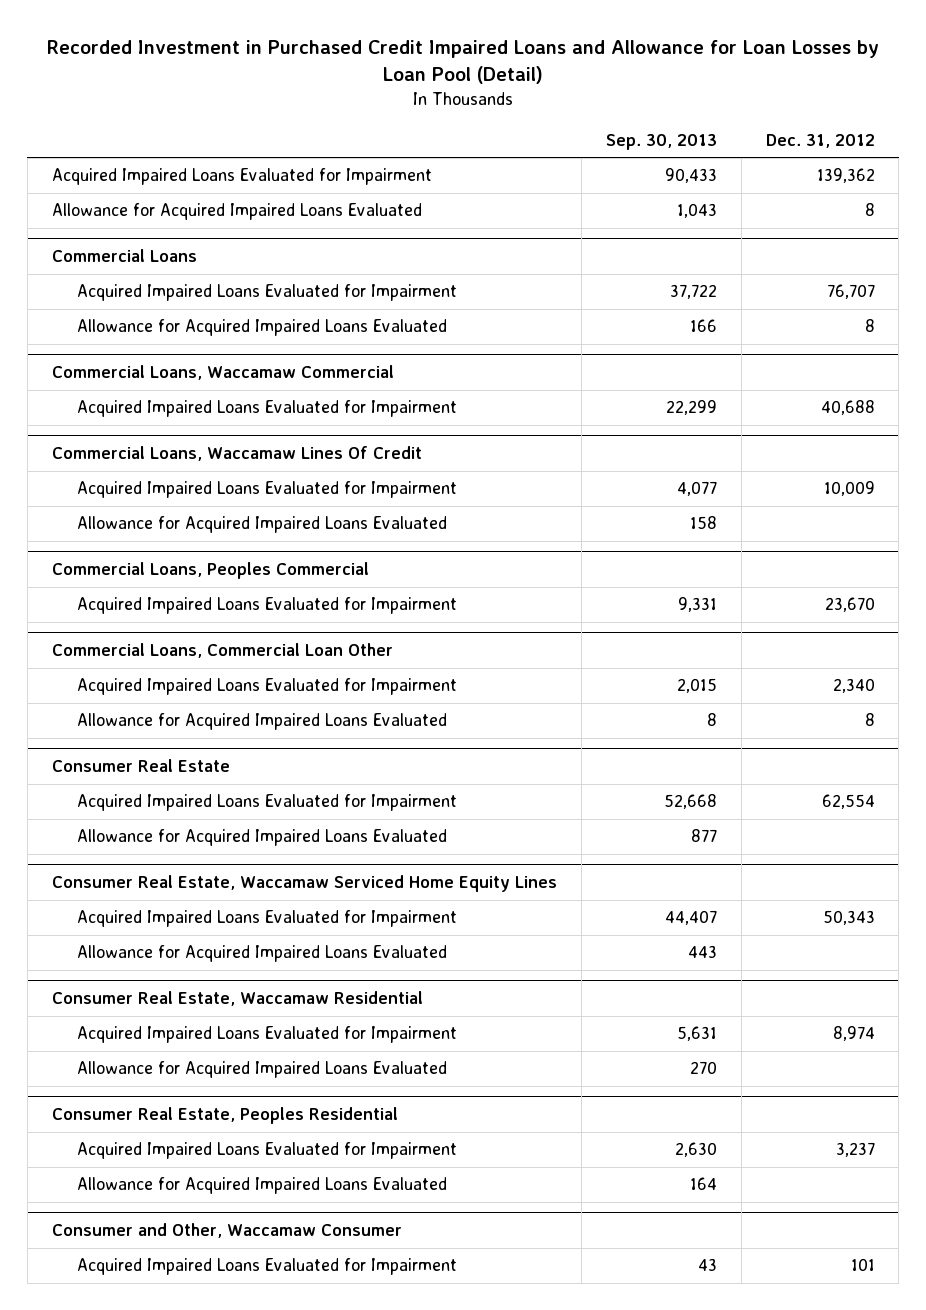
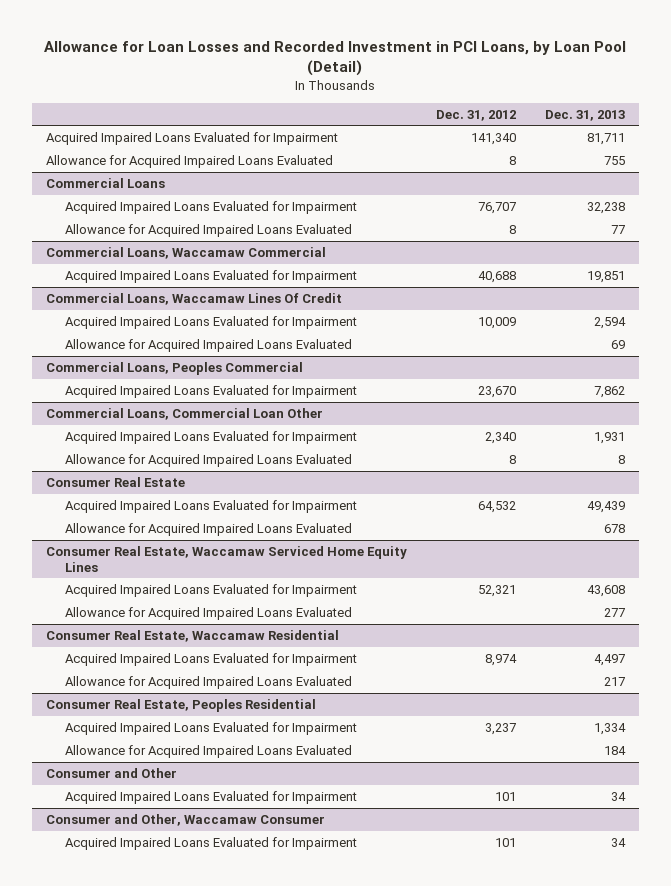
- Recorded Investment in Purchased Credit Impaired Loans and Allowance for Loan Losses by Loan Pool (Detail)
+ Allowance for Loan Losses and Recorded Investment in PCI Loans, by Loan Pool (Detail)
- | Sep. 30, 2013 | Dec. 31, 2012
+ | Dec. 31, 2012 | Dec. 31, 2013
- Acquired Impaired Loans Evaluated for Impairment | 90,433 | 139,362
+ Acquired Impaired Loans Evaluated for Impairment | 141,340 | 81,711
@ Consumer Real Estate
- Acquired Impaired Loans Evaluated for Impairment | 52,668 | 62,554
+ Acquired Impaired Loans Evaluated for Impairment | 64,532 | 49,439
@ Consumer Real Estate, Waccamaw Serviced Home Equity Lines
- Acquired Impaired Loans Evaluated for Impairment | 44,407 | 50,343
+ Acquired Impaired Loans Evaluated for Impairment | 52,321 | 43,608
+ Consumer and Other
+ Acquired Impaired Loans Evaluated for Impairment | 101 | 34

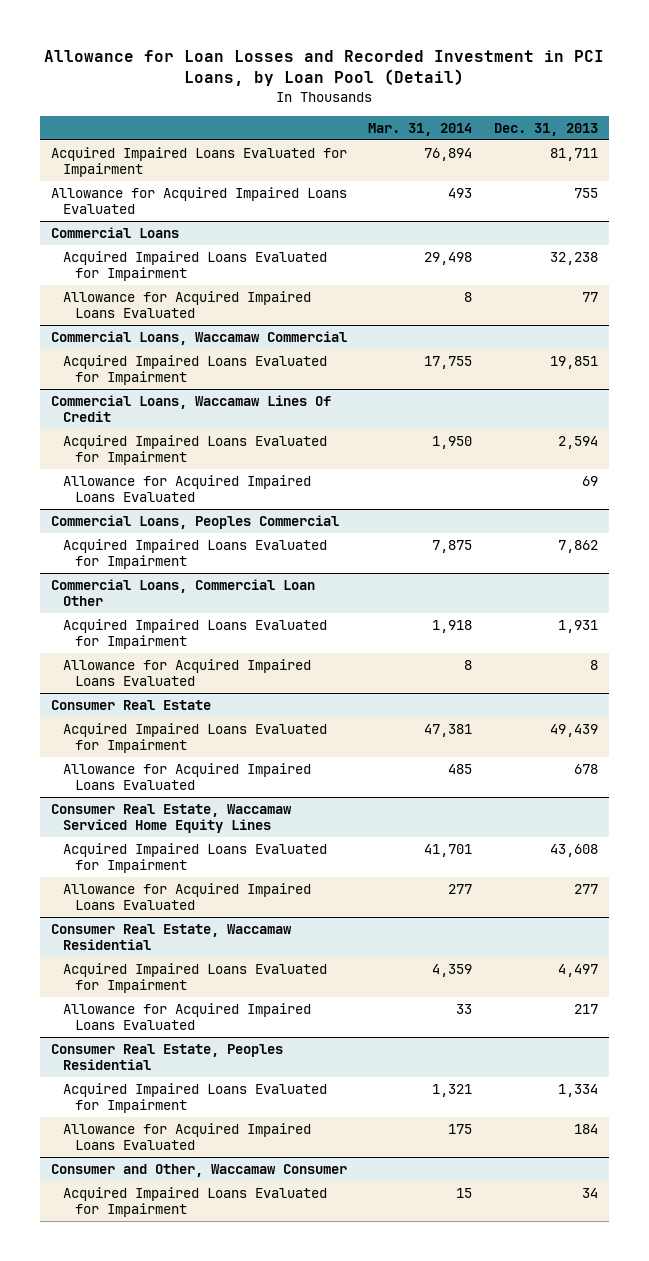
- | Dec. 31, 2012 | Dec. 31, 2013
+ | Mar. 31, 2014 | Dec. 31, 2013
- Consumer and Other
- Acquired Impaired Loans Evaluated for Impairment | 101 | 34

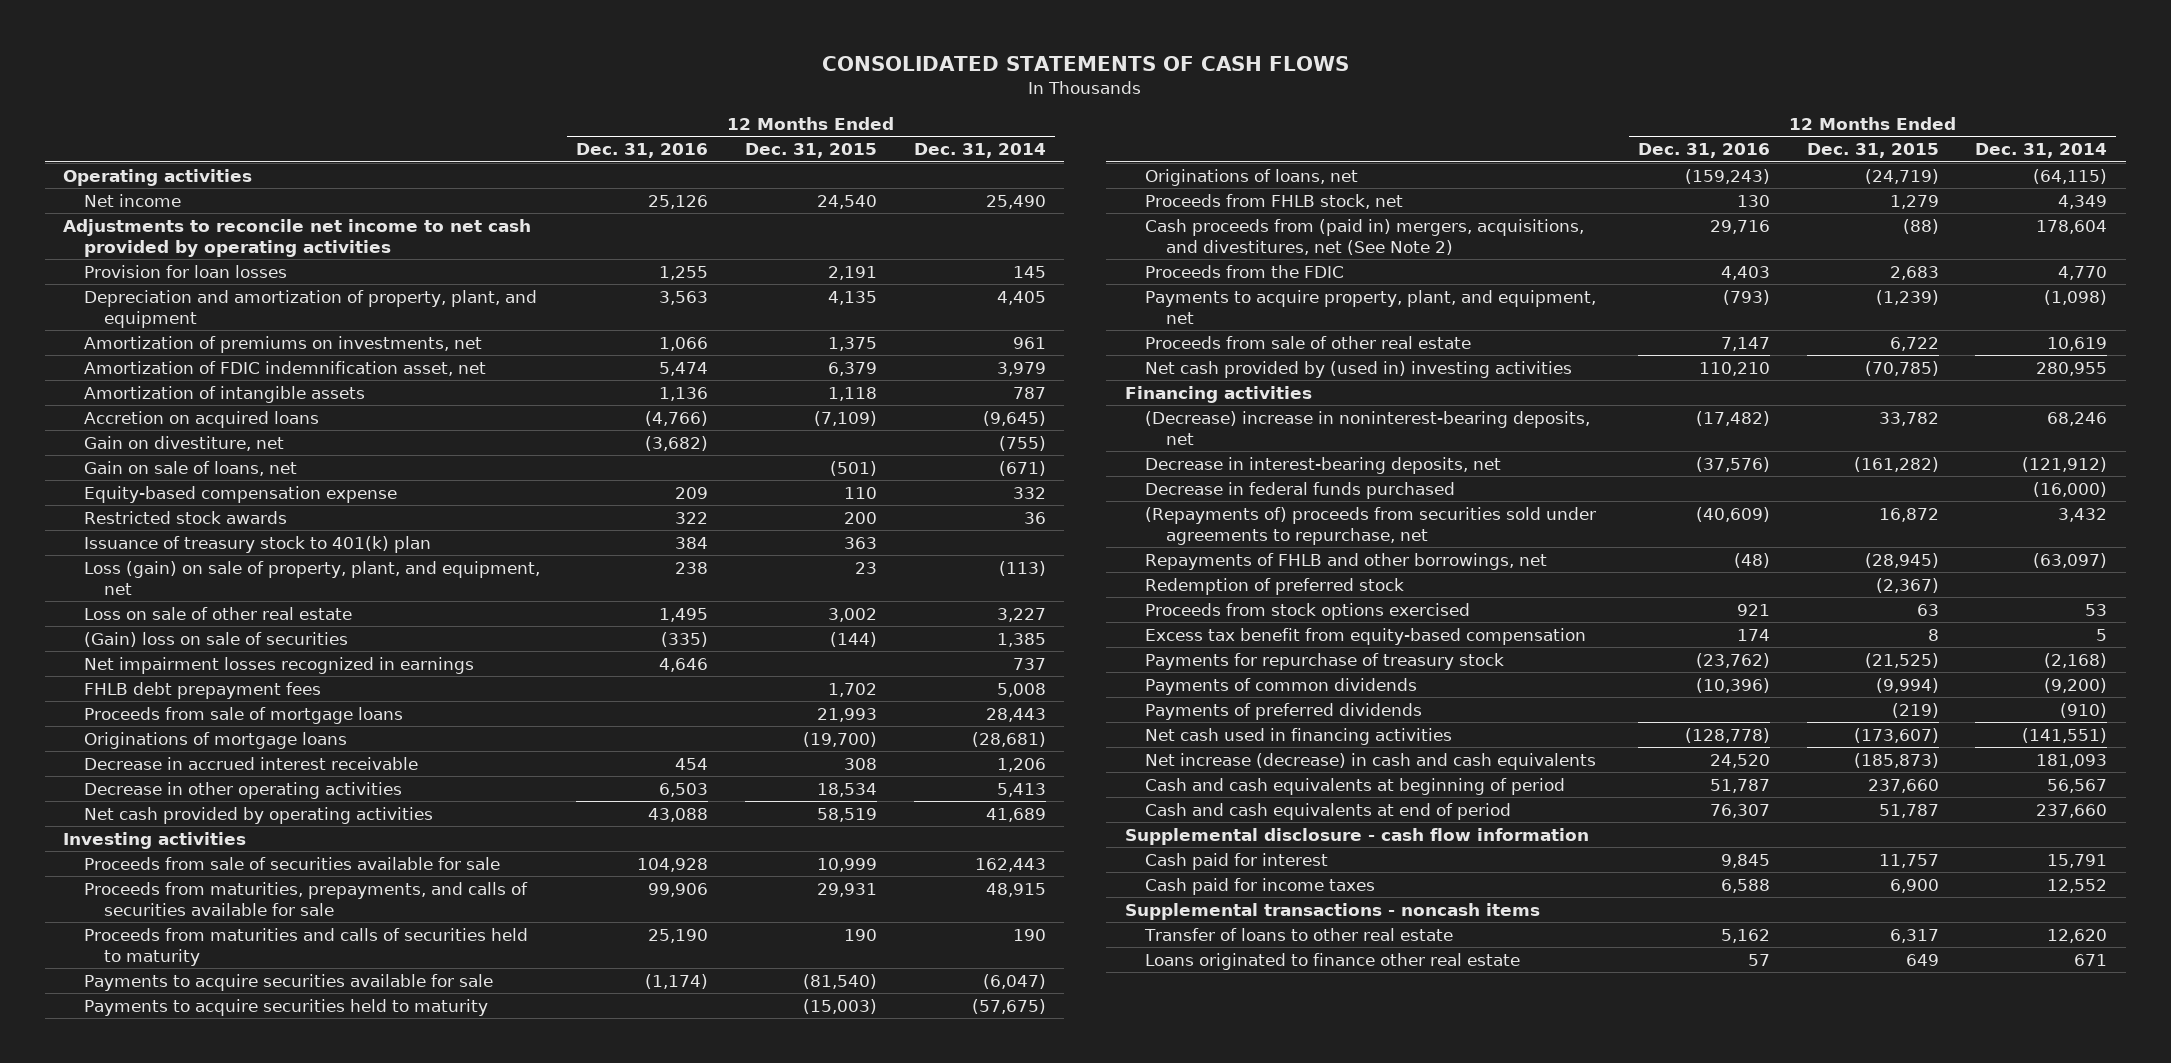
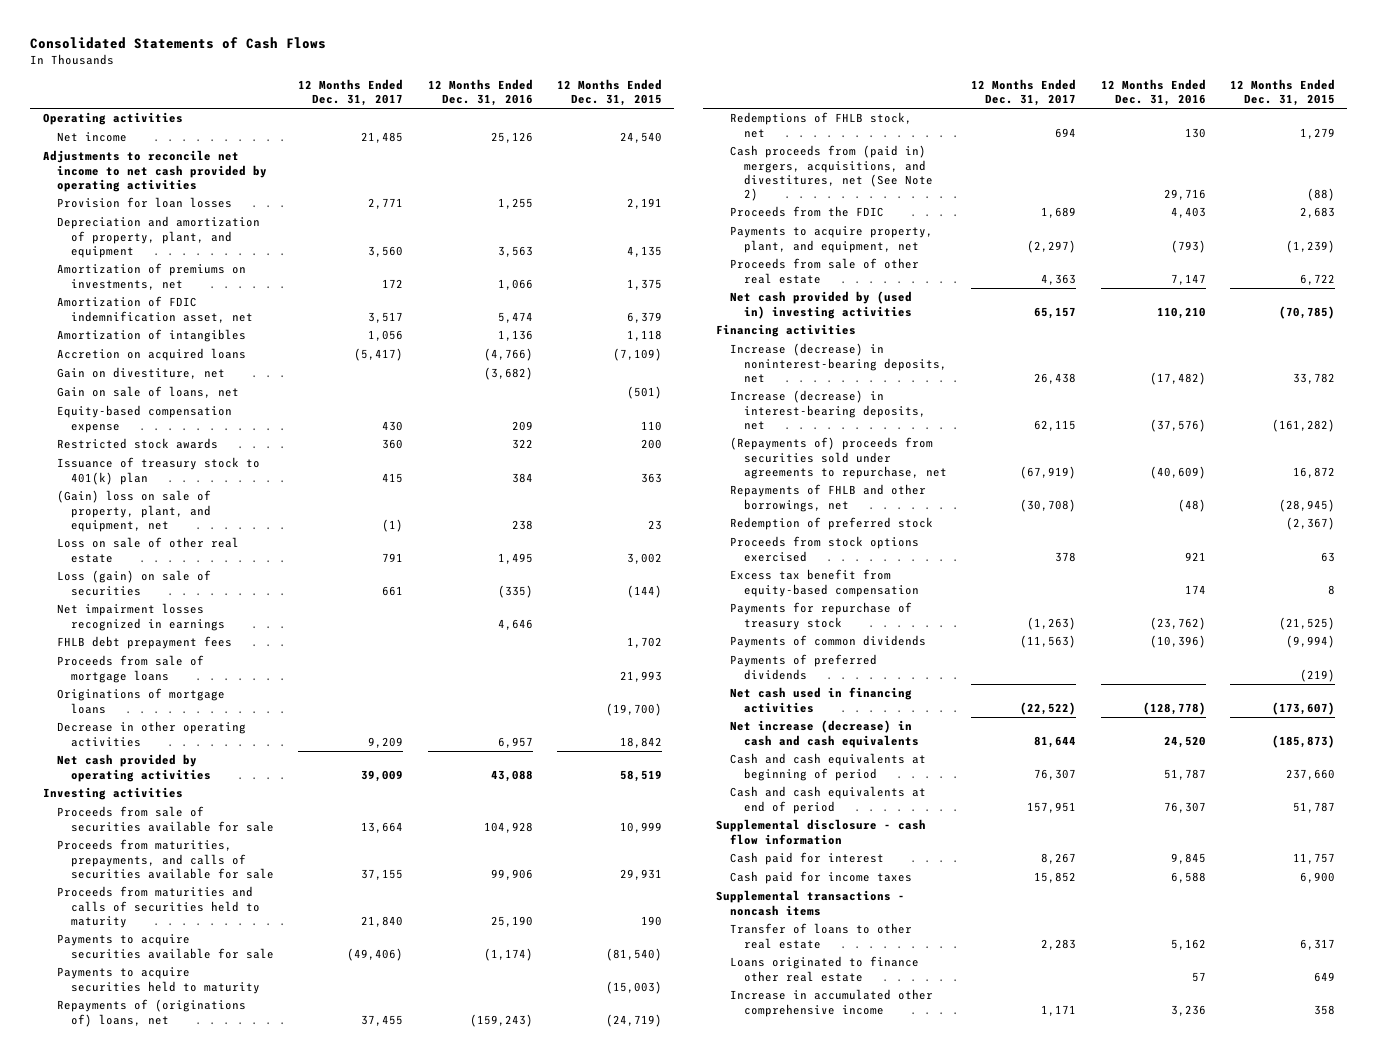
- CONSOLIDATED STATEMENTS OF CASH FLOWS
+ Consolidated Statements of Cash Flows
- | 12 Months Ended Dec. 31, 2016 | 12 Months Ended Dec. 31, 2015 | 12 Months Ended Dec. 31, 2014
+ | 12 Months Ended Dec. 31, 2017 | 12 Months Ended Dec. 31, 2016 | 12 Months Ended Dec. 31, 2015
- Amortization of intangible assets | 1,136 | 1,118 | 787
+ Amortization of intangibles | 1,056 | 1,136 | 1,118
- Loss (gain) on sale of property, plant, and equipment, net | 238 | 23 | (113)
+ (Gain) loss on sale of property, plant, and equipment, net | (1) | 238 | 23
- (Gain) loss on sale of securities | (335) | (144) | 1,385
+ Loss (gain) on sale of securities | 661 | (335) | (144)
- Decrease in accrued interest receivable | 454 | 308 | 1,206
- Decrease in other operating activities | 6,503 | 18,534 | 5,413
+ Decrease in other operating activities | 9,209 | 6,957 | 18,842
- Originations of loans, net | (159,243) | (24,719) | (64,115)
- Proceeds from FHLB stock, net | 130 | 1,279 | 4,349
+ Repayments of (originations of) loans, net | 37,455 | (159,243) | (24,719)
+ Redemptions of FHLB stock, net | 694 | 130 | 1,279
- (Decrease) increase in noninterest-bearing deposits, net | (17,482) | 33,782 | 68,246
- Decrease in interest-bearing deposits, net | (37,576) | (161,282) | (121,912)
- Decrease in federal funds purchased | | | (16,000)
+ Increase (decrease) in noninterest-bearing deposits, net | 26,438 | (17,482) | 33,782
+ Increase (decrease) in interest-bearing deposits, net | 62,115 | (37,576) | (161,282)
+ Increase in accumulated other comprehensive income | 1,171 | 3,236 | 358

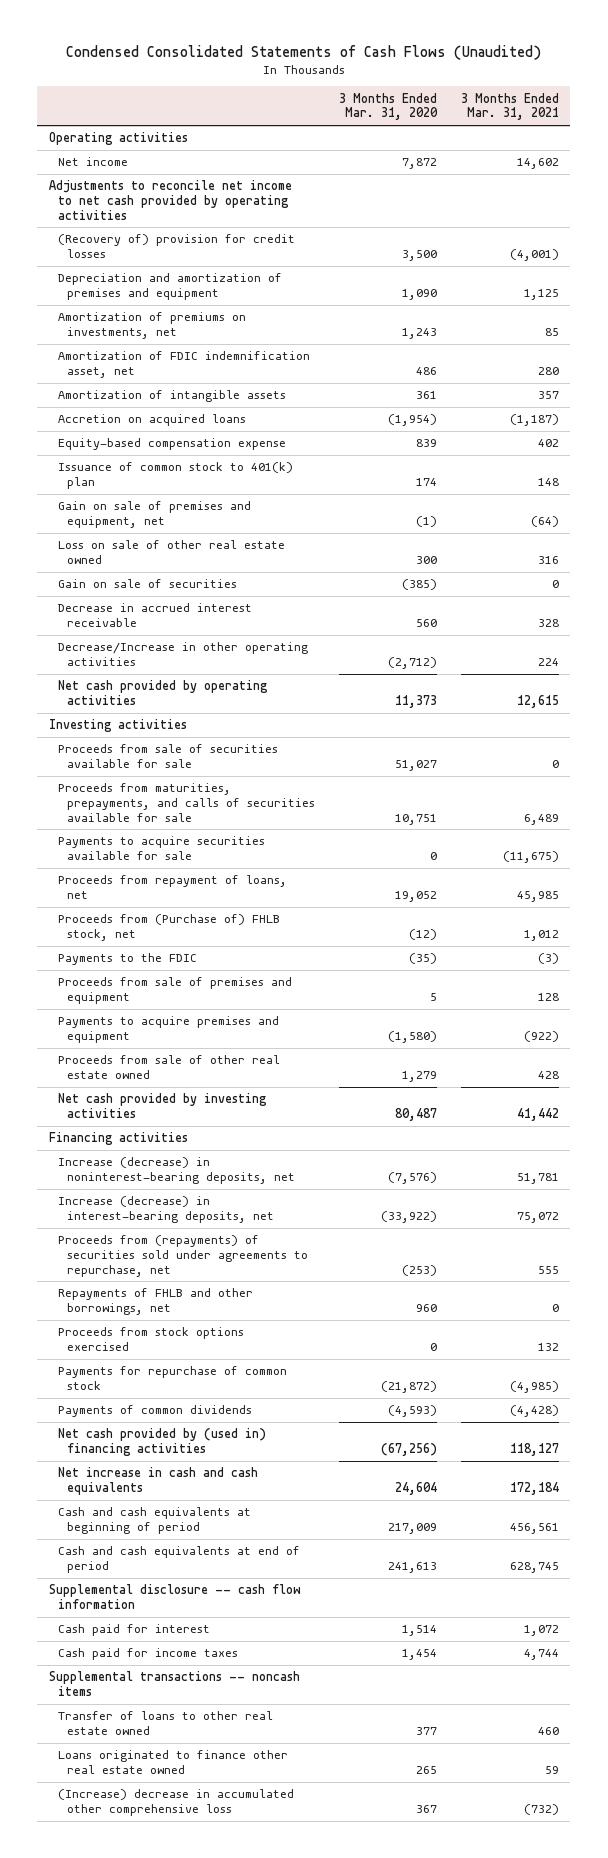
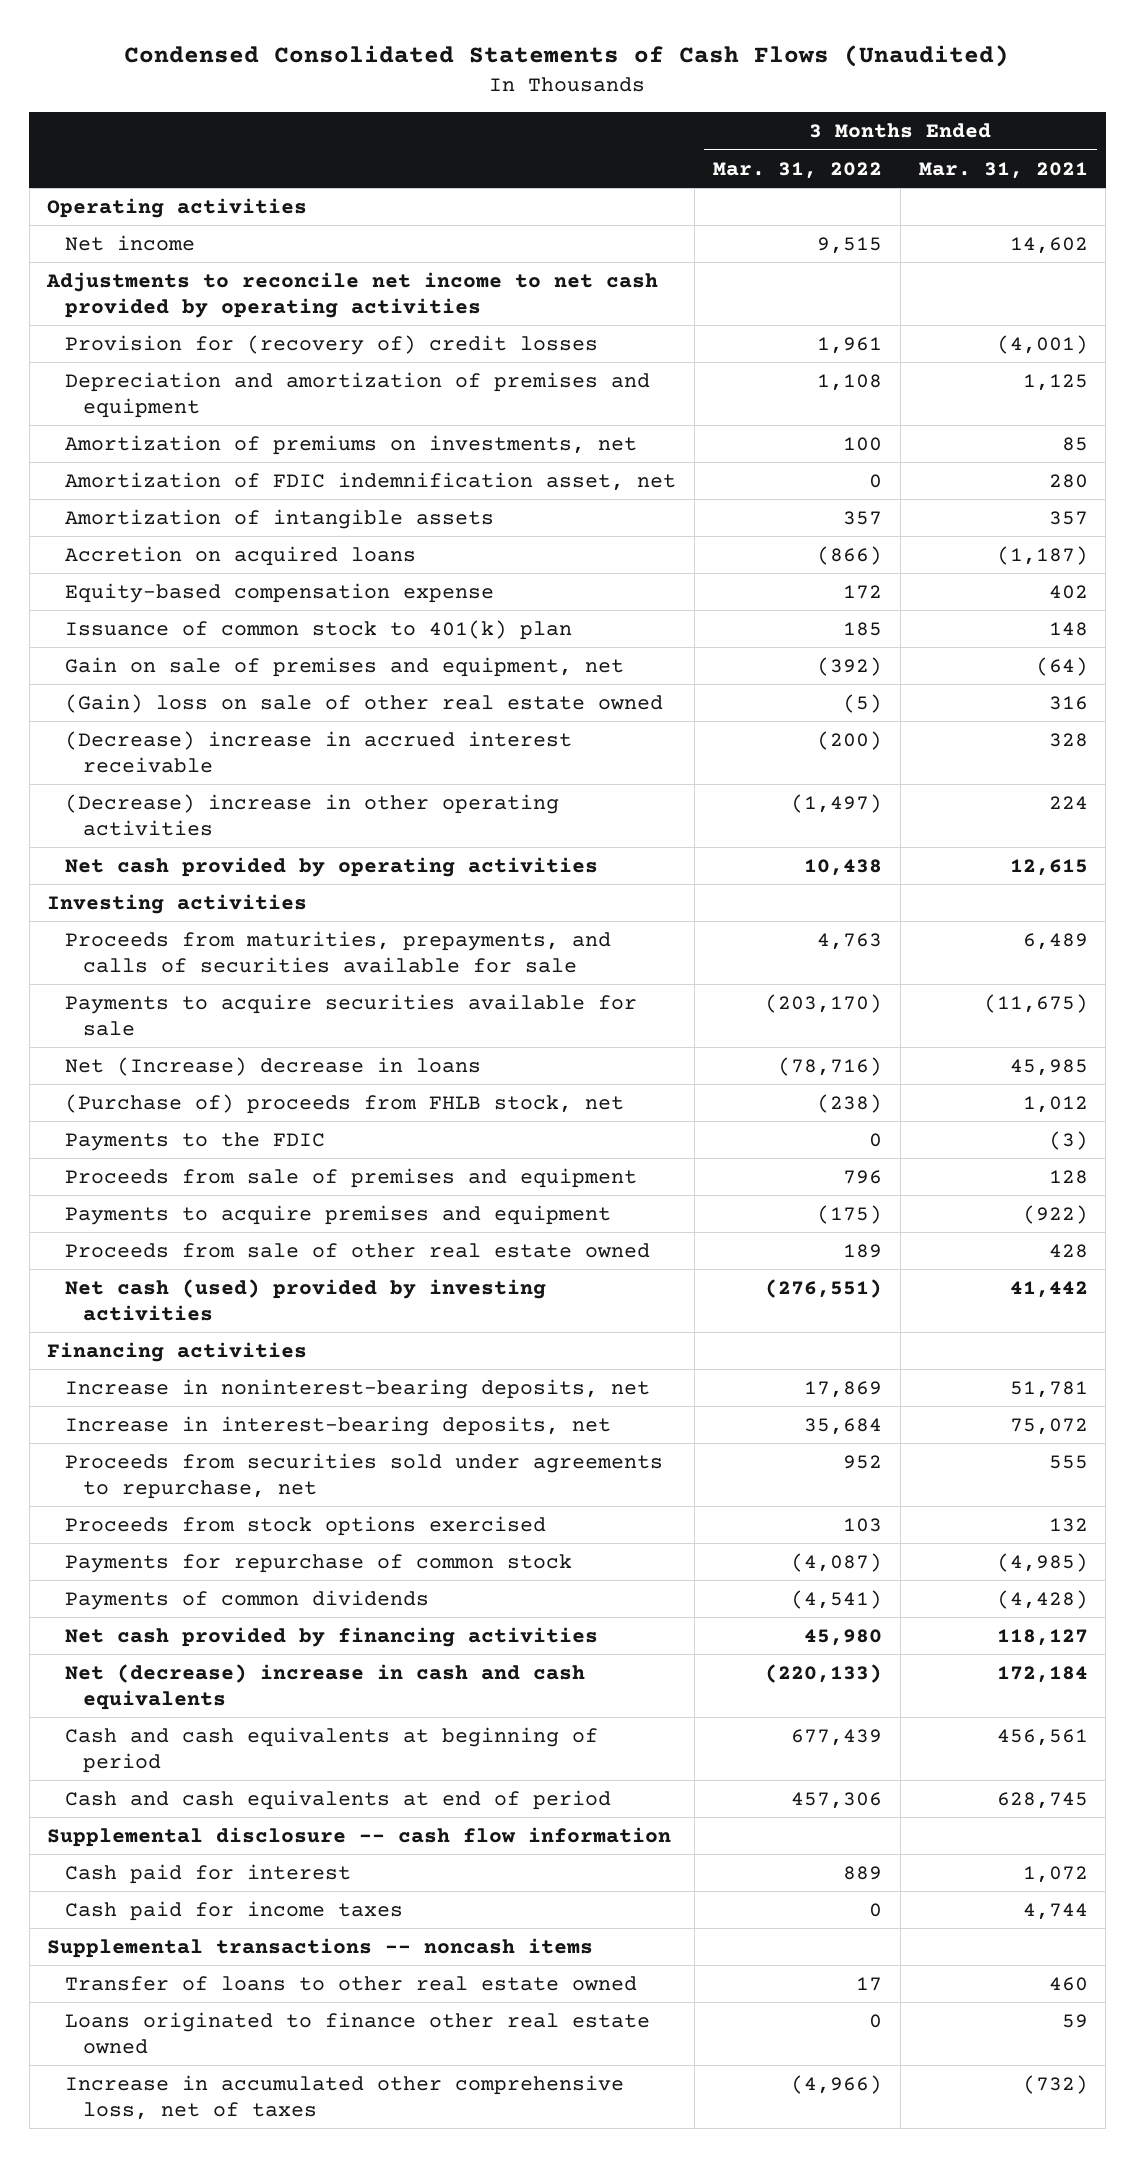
- | 3 Months Ended Mar. 31, 2020 | 3 Months Ended Mar. 31, 2021
+ | 3 Months Ended Mar. 31, 2022 | 3 Months Ended Mar. 31, 2021
- (Recovery of) provision for credit losses | 3,500 | (4,001)
+ Provision for (recovery of) credit losses | 1,961 | (4,001)
- Loss on sale of other real estate owned | 300 | 316
- Gain on sale of securities | (385) | 0
- Decrease in accrued interest receivable | 560 | 328
- Decrease/Increase in other operating activities | (2,712) | 224
+ (Gain) loss on sale of other real estate owned | (5) | 316
+ (Decrease) increase in accrued interest receivable | (200) | 328
+ (Decrease) increase in other operating activities | (1,497) | 224
- Proceeds from sale of securities available for sale | 51,027 | 0
- Proceeds from repayment of loans, net | 19,052 | 45,985
- Proceeds from (Purchase of) FHLB stock, net | (12) | 1,012
+ Net (Increase) decrease in loans | (78,716) | 45,985
+ (Purchase of) proceeds from FHLB stock, net | (238) | 1,012
- Net cash provided by investing activities | 80,487 | 41,442
+ Net cash (used) provided by investing activities | (276,551) | 41,442
- Increase (decrease) in noninterest-bearing deposits, net | (7,576) | 51,781
- Increase (decrease) in interest-bearing deposits, net | (33,922) | 75,072
- Proceeds from (repayments) of securities sold under agreements to repurchase, net | (253) | 555
- Repayments of FHLB and other borrowings, net | 960 | 0
+ Increase in noninterest-bearing deposits, net | 17,869 | 51,781
+ Increase in interest-bearing deposits, net | 35,684 | 75,072
+ Proceeds from securities sold under agreements to repurchase, net | 952 | 555
- Net cash provided by (used in) financing activities | (67,256) | 118,127
- Net increase in cash and cash equivalents | 24,604 | 172,184
+ Net cash provided by financing activities | 45,980 | 118,127
+ Net (decrease) increase in cash and cash equivalents | (220,133) | 172,184
- (Increase) decrease in accumulated other comprehensive loss | 367 | (732)
+ Increase in accumulated other comprehensive loss, net of taxes | (4,966) | (732)

